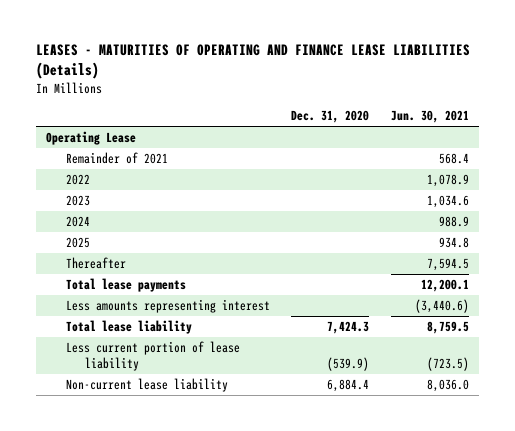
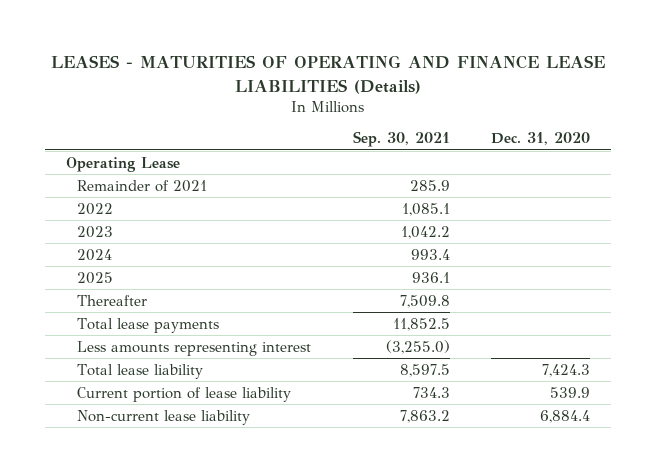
- | Dec. 31, 2020 | Jun. 30, 2021
+ | Sep. 30, 2021 | Dec. 31, 2020
- Less current portion of lease liability | (539.9) | (723.5)
+ Current portion of lease liability | 734.3 | 539.9

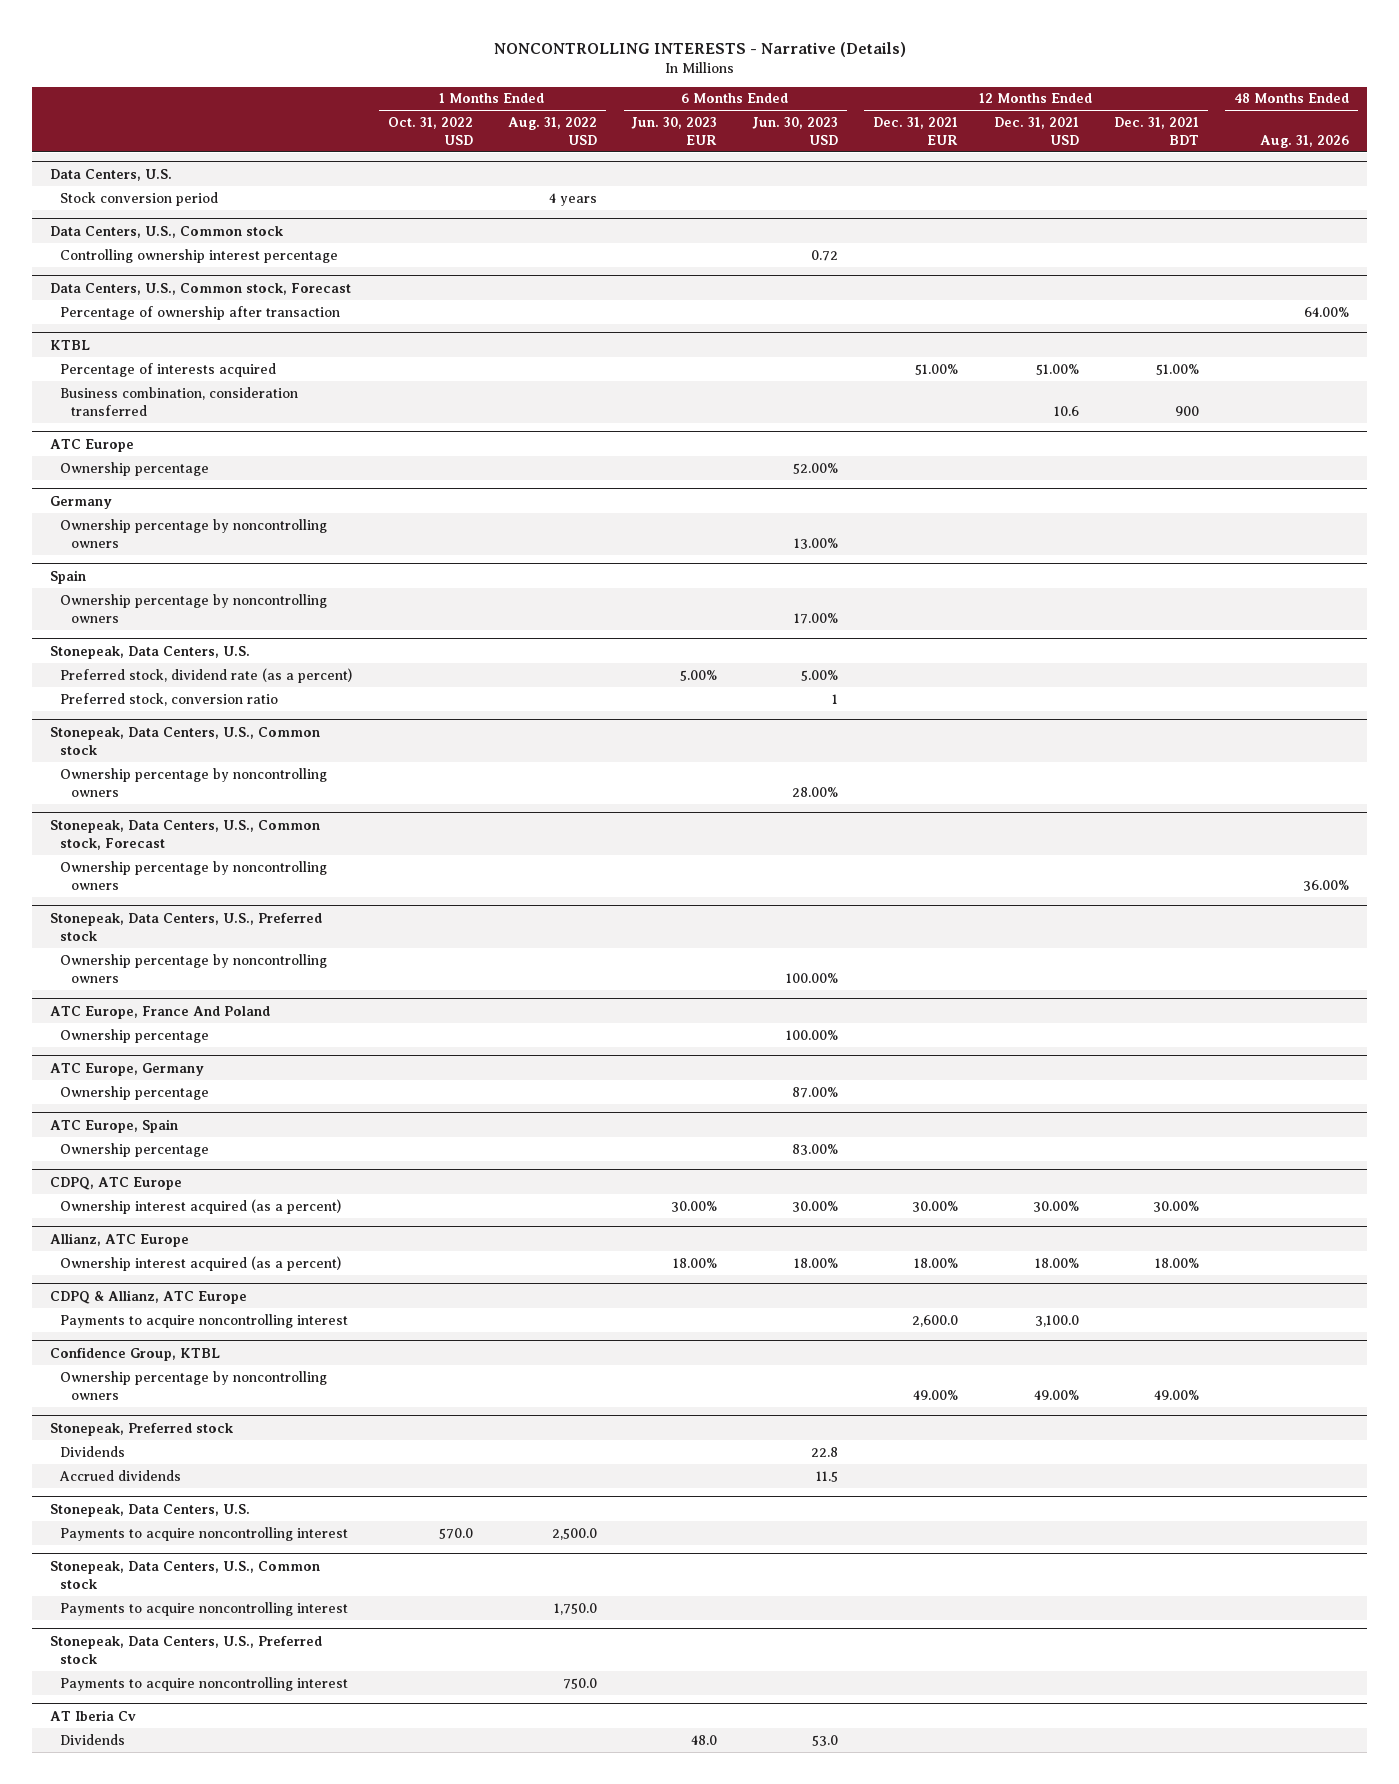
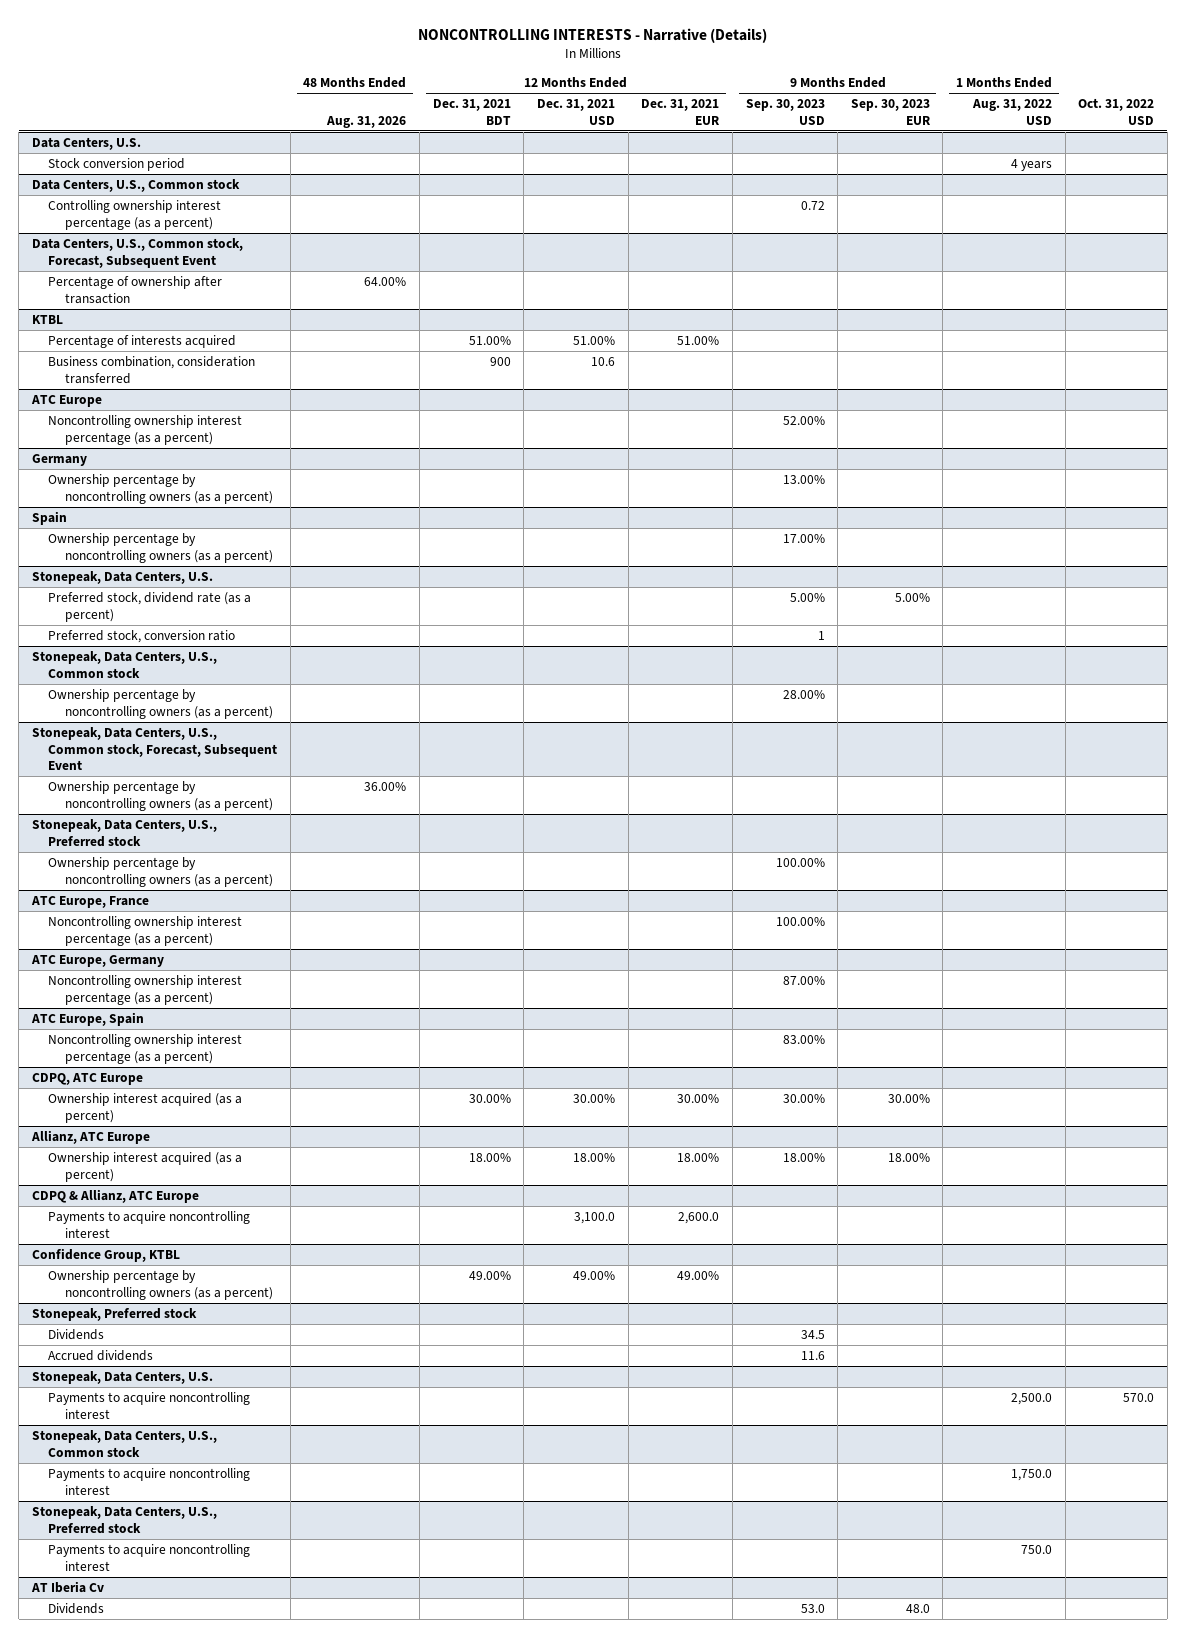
- | 1 Months Ended Oct. 31, 2022 USD | 1 Months Ended Aug. 31, 2022 USD | 6 Months Ended Jun. 30, 2023 EUR | 6 Months Ended Jun. 30, 2023 USD | 12 Months Ended Dec. 31, 2021 EUR | 12 Months Ended Dec. 31, 2021 USD | 12 Months Ended Dec. 31, 2021 BDT | 48 Months Ended Aug. 31, 2026
+ | 48 Months Ended Aug. 31, 2026 | 12 Months Ended Dec. 31, 2021 BDT | 12 Months Ended Dec. 31, 2021 USD | 12 Months Ended Dec. 31, 2021 EUR | 9 Months Ended Sep. 30, 2023 USD | 9 Months Ended Sep. 30, 2023 EUR | 1 Months Ended Aug. 31, 2022 USD | Oct. 31, 2022 USD
@ Data Centers, U.S., Common stock
- Controlling ownership interest percentage | | | | 0.72 | | | |
- Data Centers, U.S., Common stock, Forecast
@ Data Centers, U.S., Common stock
+ Controlling ownership interest percentage (as a percent) | | | | | 0.72 | | |
+ Data Centers, U.S., Common stock, Forecast, Subsequent Event
@ ATC Europe
- Ownership percentage | | | | 52.00% | | | |
+ Noncontrolling ownership interest percentage (as a percent) | | | | | 52.00% | | |
@ Germany
- Ownership percentage by noncontrolling owners | | | | 13.00% | | | |
+ Ownership percentage by noncontrolling owners (as a percent) | | | | | 13.00% | | |
@ Spain
- Ownership percentage by noncontrolling owners | | | | 17.00% | | | |
+ Ownership percentage by noncontrolling owners (as a percent) | | | | | 17.00% | | |
@ Stonepeak, Data Centers, U.S., Common stock
- Ownership percentage by noncontrolling owners | | | | 28.00% | | | |
- Stonepeak, Data Centers, U.S., Common stock, Forecast
- Ownership percentage by noncontrolling owners | | | | | | | | 36.00%
@ Stonepeak, Data Centers, U.S., Common stock
+ Ownership percentage by noncontrolling owners (as a percent) | | | | | 28.00% | | |
+ Stonepeak, Data Centers, U.S., Common stock, Forecast, Subsequent Event
+ Ownership percentage by noncontrolling owners (as a percent) | 36.00% | | | | | | |
@ Stonepeak, Data Centers, U.S., Preferred stock
- Ownership percentage by noncontrolling owners | | | | 100.00% | | | |
- ATC Europe, France And Poland
- Ownership percentage | | | | 100.00% | | | |
@ Stonepeak, Data Centers, U.S., Preferred stock
+ Ownership percentage by noncontrolling owners (as a percent) | | | | | 100.00% | | |
+ ATC Europe, France
+ Noncontrolling ownership interest percentage (as a percent) | | | | | 100.00% | | |
@ ATC Europe, Germany
- Ownership percentage | | | | 87.00% | | | |
+ Noncontrolling ownership interest percentage (as a percent) | | | | | 87.00% | | |
@ ATC Europe, Spain
- Ownership percentage | | | | 83.00% | | | |
+ Noncontrolling ownership interest percentage (as a percent) | | | | | 83.00% | | |
@ Confidence Group, KTBL
- Ownership percentage by noncontrolling owners | | | | | 49.00% | 49.00% | 49.00% |
+ Ownership percentage by noncontrolling owners (as a percent) | | 49.00% | 49.00% | 49.00% | | | |

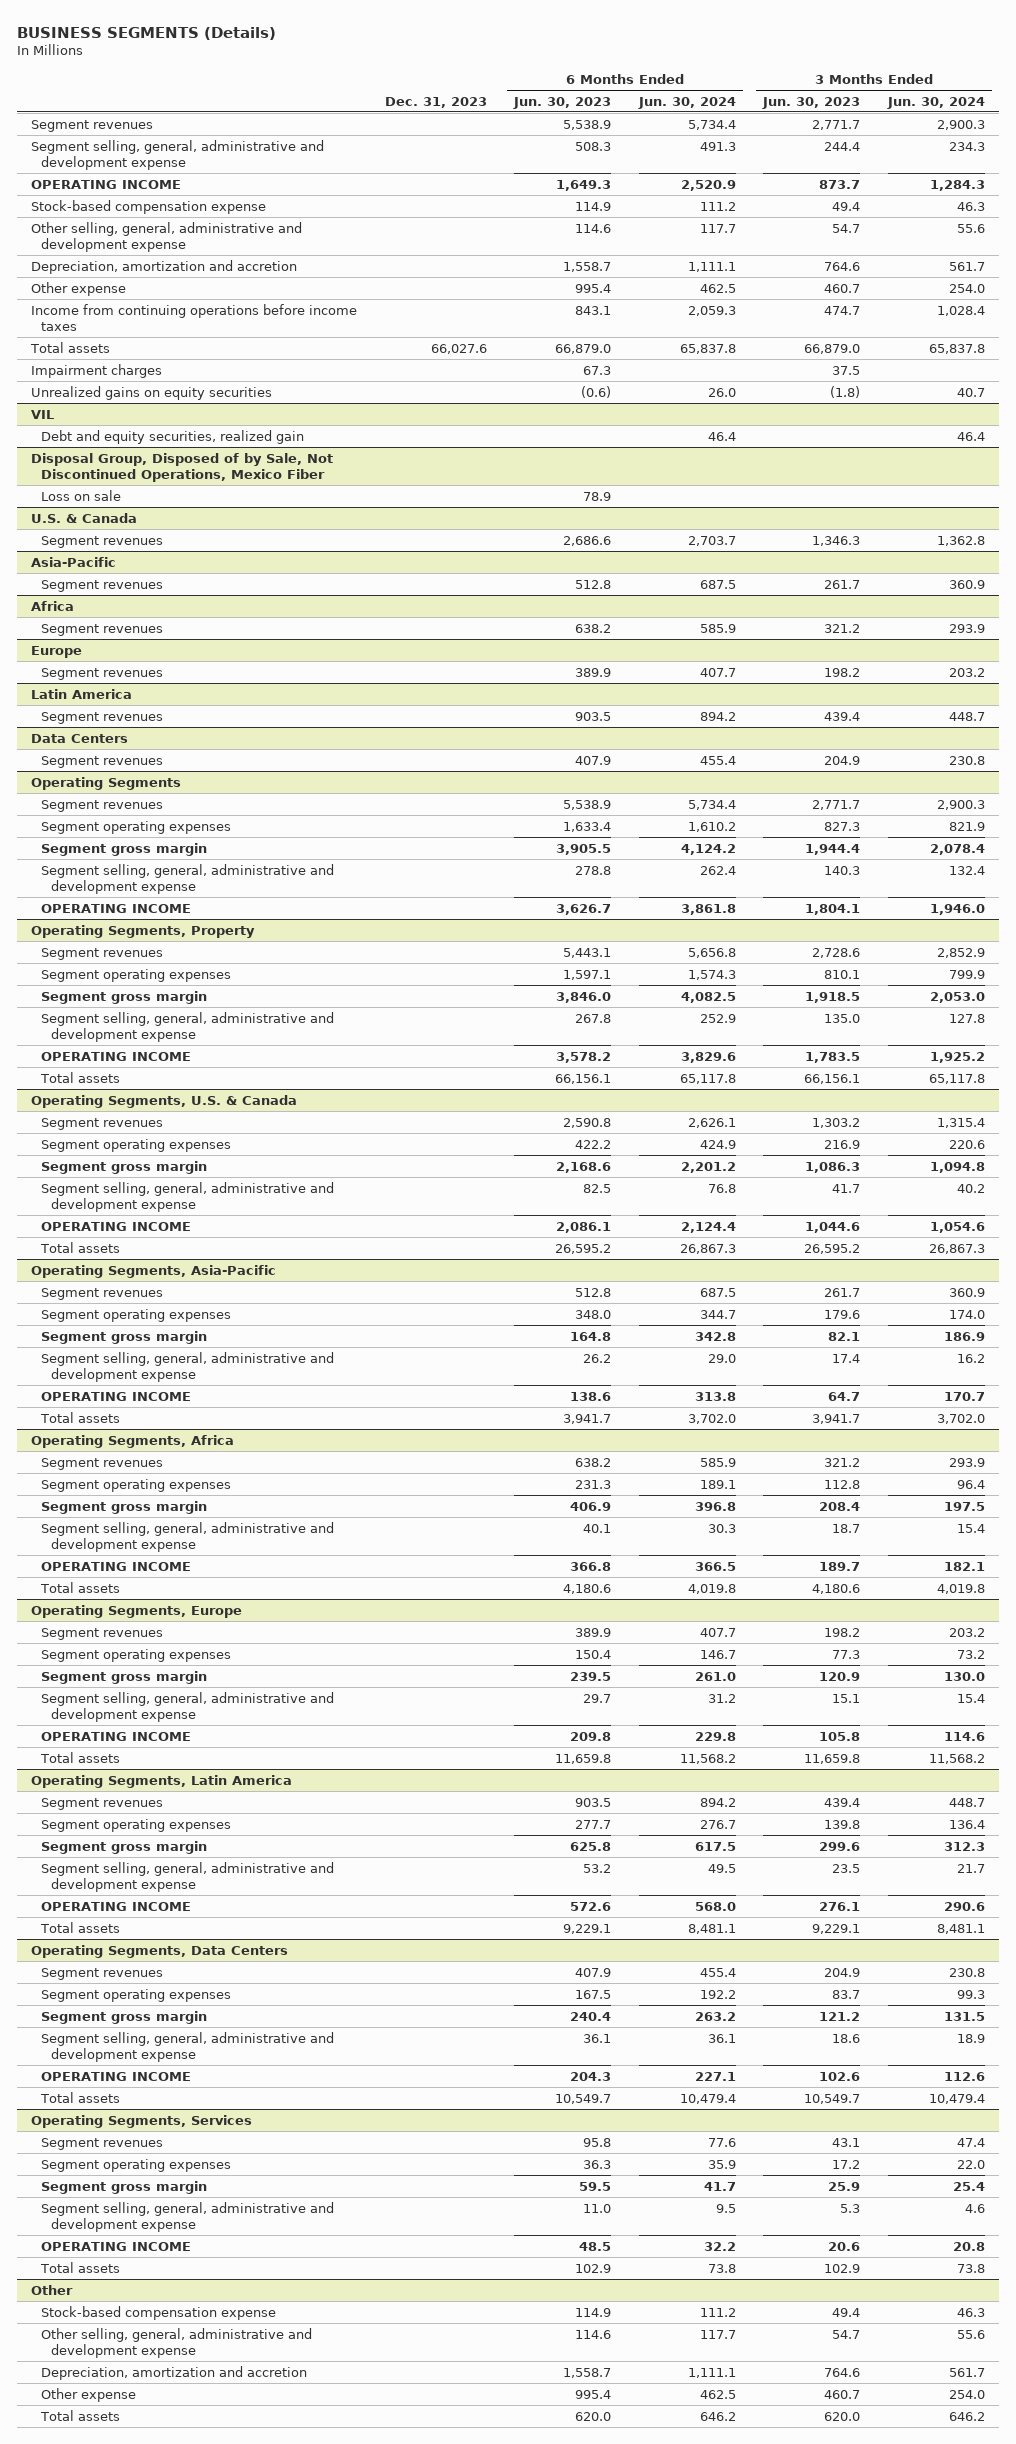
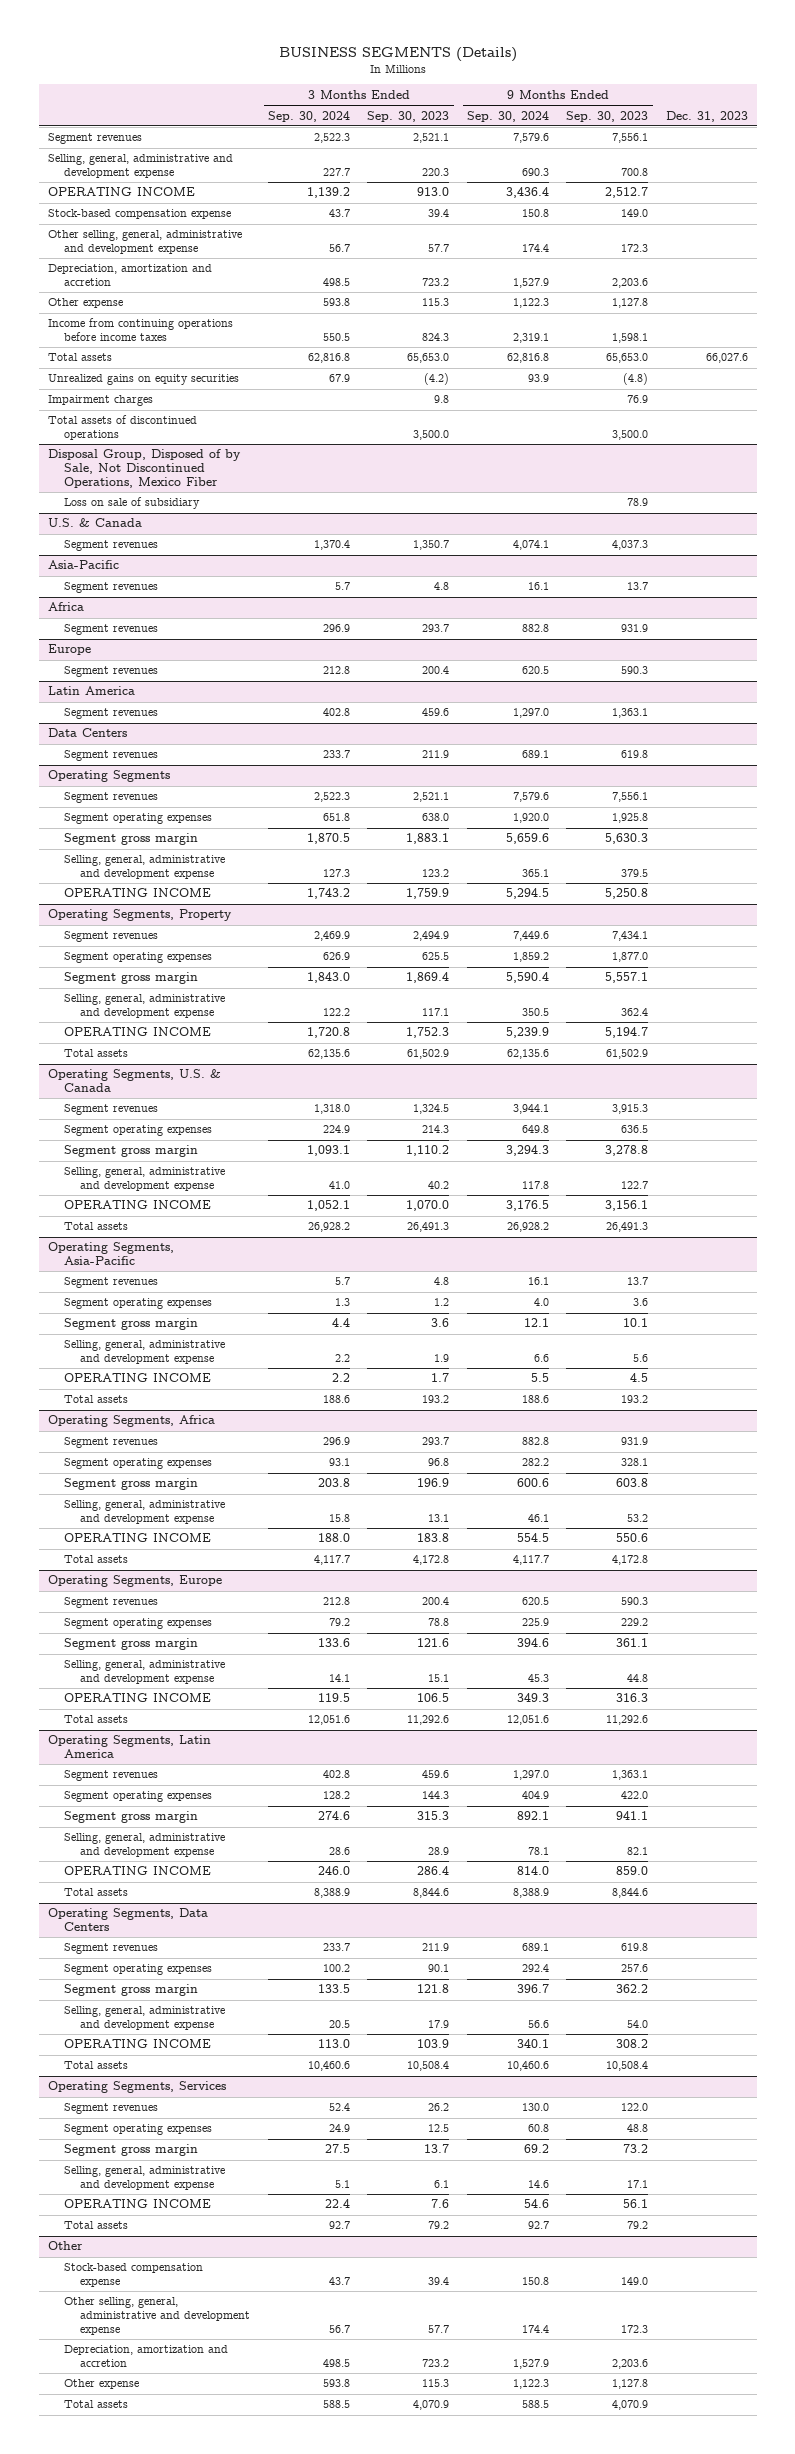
- | Dec. 31, 2023 | 6 Months Ended Jun. 30, 2023 | 6 Months Ended Jun. 30, 2024 | 3 Months Ended Jun. 30, 2023 | 3 Months Ended Jun. 30, 2024
+ | 3 Months Ended Sep. 30, 2024 | 3 Months Ended Sep. 30, 2023 | 9 Months Ended Sep. 30, 2024 | 9 Months Ended Sep. 30, 2023 | Dec. 31, 2023
- Segment selling, general, administrative and development expense | | 508.3 | 491.3 | 244.4 | 234.3
+ Selling, general, administrative and development expense | 227.7 | 220.3 | 690.3 | 700.8 |
- VIL
- Debt and equity securities, realized gain | | | 46.4 | | 46.4
moved down: Impairment charges | | 9.8 | | 76.9 |
+ Total assets of discontinued operations | | 3,500.0 | | 3,500.0 |
@ Disposal Group, Disposed of by Sale, Not Discontinued Operations, Mexico Fiber
- Loss on sale | | 78.9 | | |
+ Loss on sale of subsidiary | | | | 78.9 |
@ Operating Segments
- Segment selling, general, administrative and development expense | | 278.8 | 262.4 | 140.3 | 132.4
+ Selling, general, administrative and development expense | 127.3 | 123.2 | 365.1 | 379.5 |
@ Operating Segments, Property
- Segment selling, general, administrative and development expense | | 267.8 | 252.9 | 135.0 | 127.8
+ Selling, general, administrative and development expense | 122.2 | 117.1 | 350.5 | 362.4 |
@ Operating Segments, U.S. & Canada
- Segment selling, general, administrative and development expense | | 82.5 | 76.8 | 41.7 | 40.2
+ Selling, general, administrative and development expense | 41.0 | 40.2 | 117.8 | 122.7 |
@ Operating Segments, Asia-Pacific
- Segment selling, general, administrative and development expense | | 26.2 | 29.0 | 17.4 | 16.2
+ Selling, general, administrative and development expense | 2.2 | 1.9 | 6.6 | 5.6 |
@ Operating Segments, Africa
- Segment selling, general, administrative and development expense | | 40.1 | 30.3 | 18.7 | 15.4
+ Selling, general, administrative and development expense | 15.8 | 13.1 | 46.1 | 53.2 |
@ Operating Segments, Europe
- Segment selling, general, administrative and development expense | | 29.7 | 31.2 | 15.1 | 15.4
+ Selling, general, administrative and development expense | 14.1 | 15.1 | 45.3 | 44.8 |
@ Operating Segments, Latin America
- Segment selling, general, administrative and development expense | | 53.2 | 49.5 | 23.5 | 21.7
+ Selling, general, administrative and development expense | 28.6 | 28.9 | 78.1 | 82.1 |
@ Operating Segments, Data Centers
- Segment selling, general, administrative and development expense | | 36.1 | 36.1 | 18.6 | 18.9
+ Selling, general, administrative and development expense | 20.5 | 17.9 | 56.6 | 54.0 |
@ Operating Segments, Services
- Segment selling, general, administrative and development expense | | 11.0 | 9.5 | 5.3 | 4.6
+ Selling, general, administrative and development expense | 5.1 | 6.1 | 14.6 | 17.1 |

